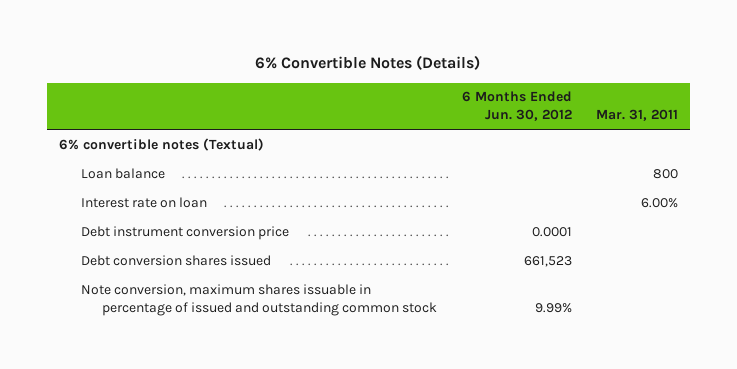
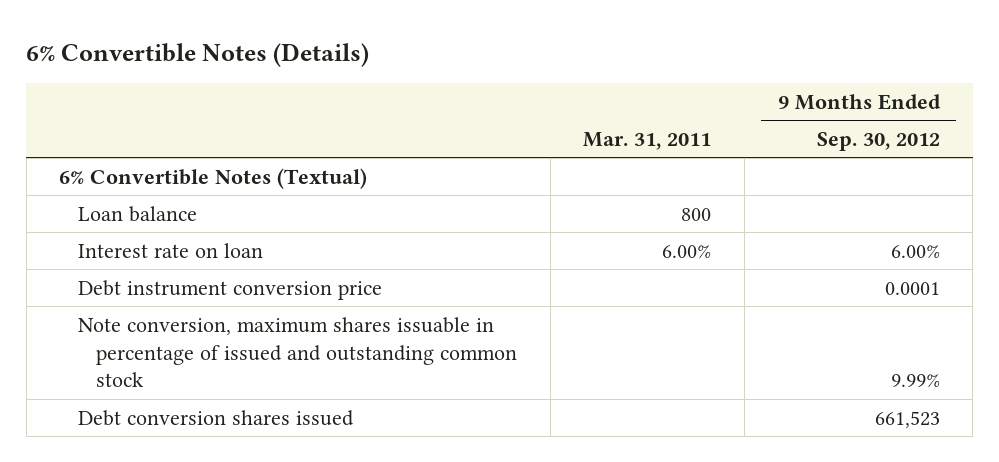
- | 6 Months Ended Jun. 30, 2012 | Mar. 31, 2011
+ | Mar. 31, 2011 | 9 Months Ended Sep. 30, 2012
- 6% convertible notes (Textual)
+ 6% Convertible Notes (Textual)
moved down: Debt conversion shares issued | | 661,523

